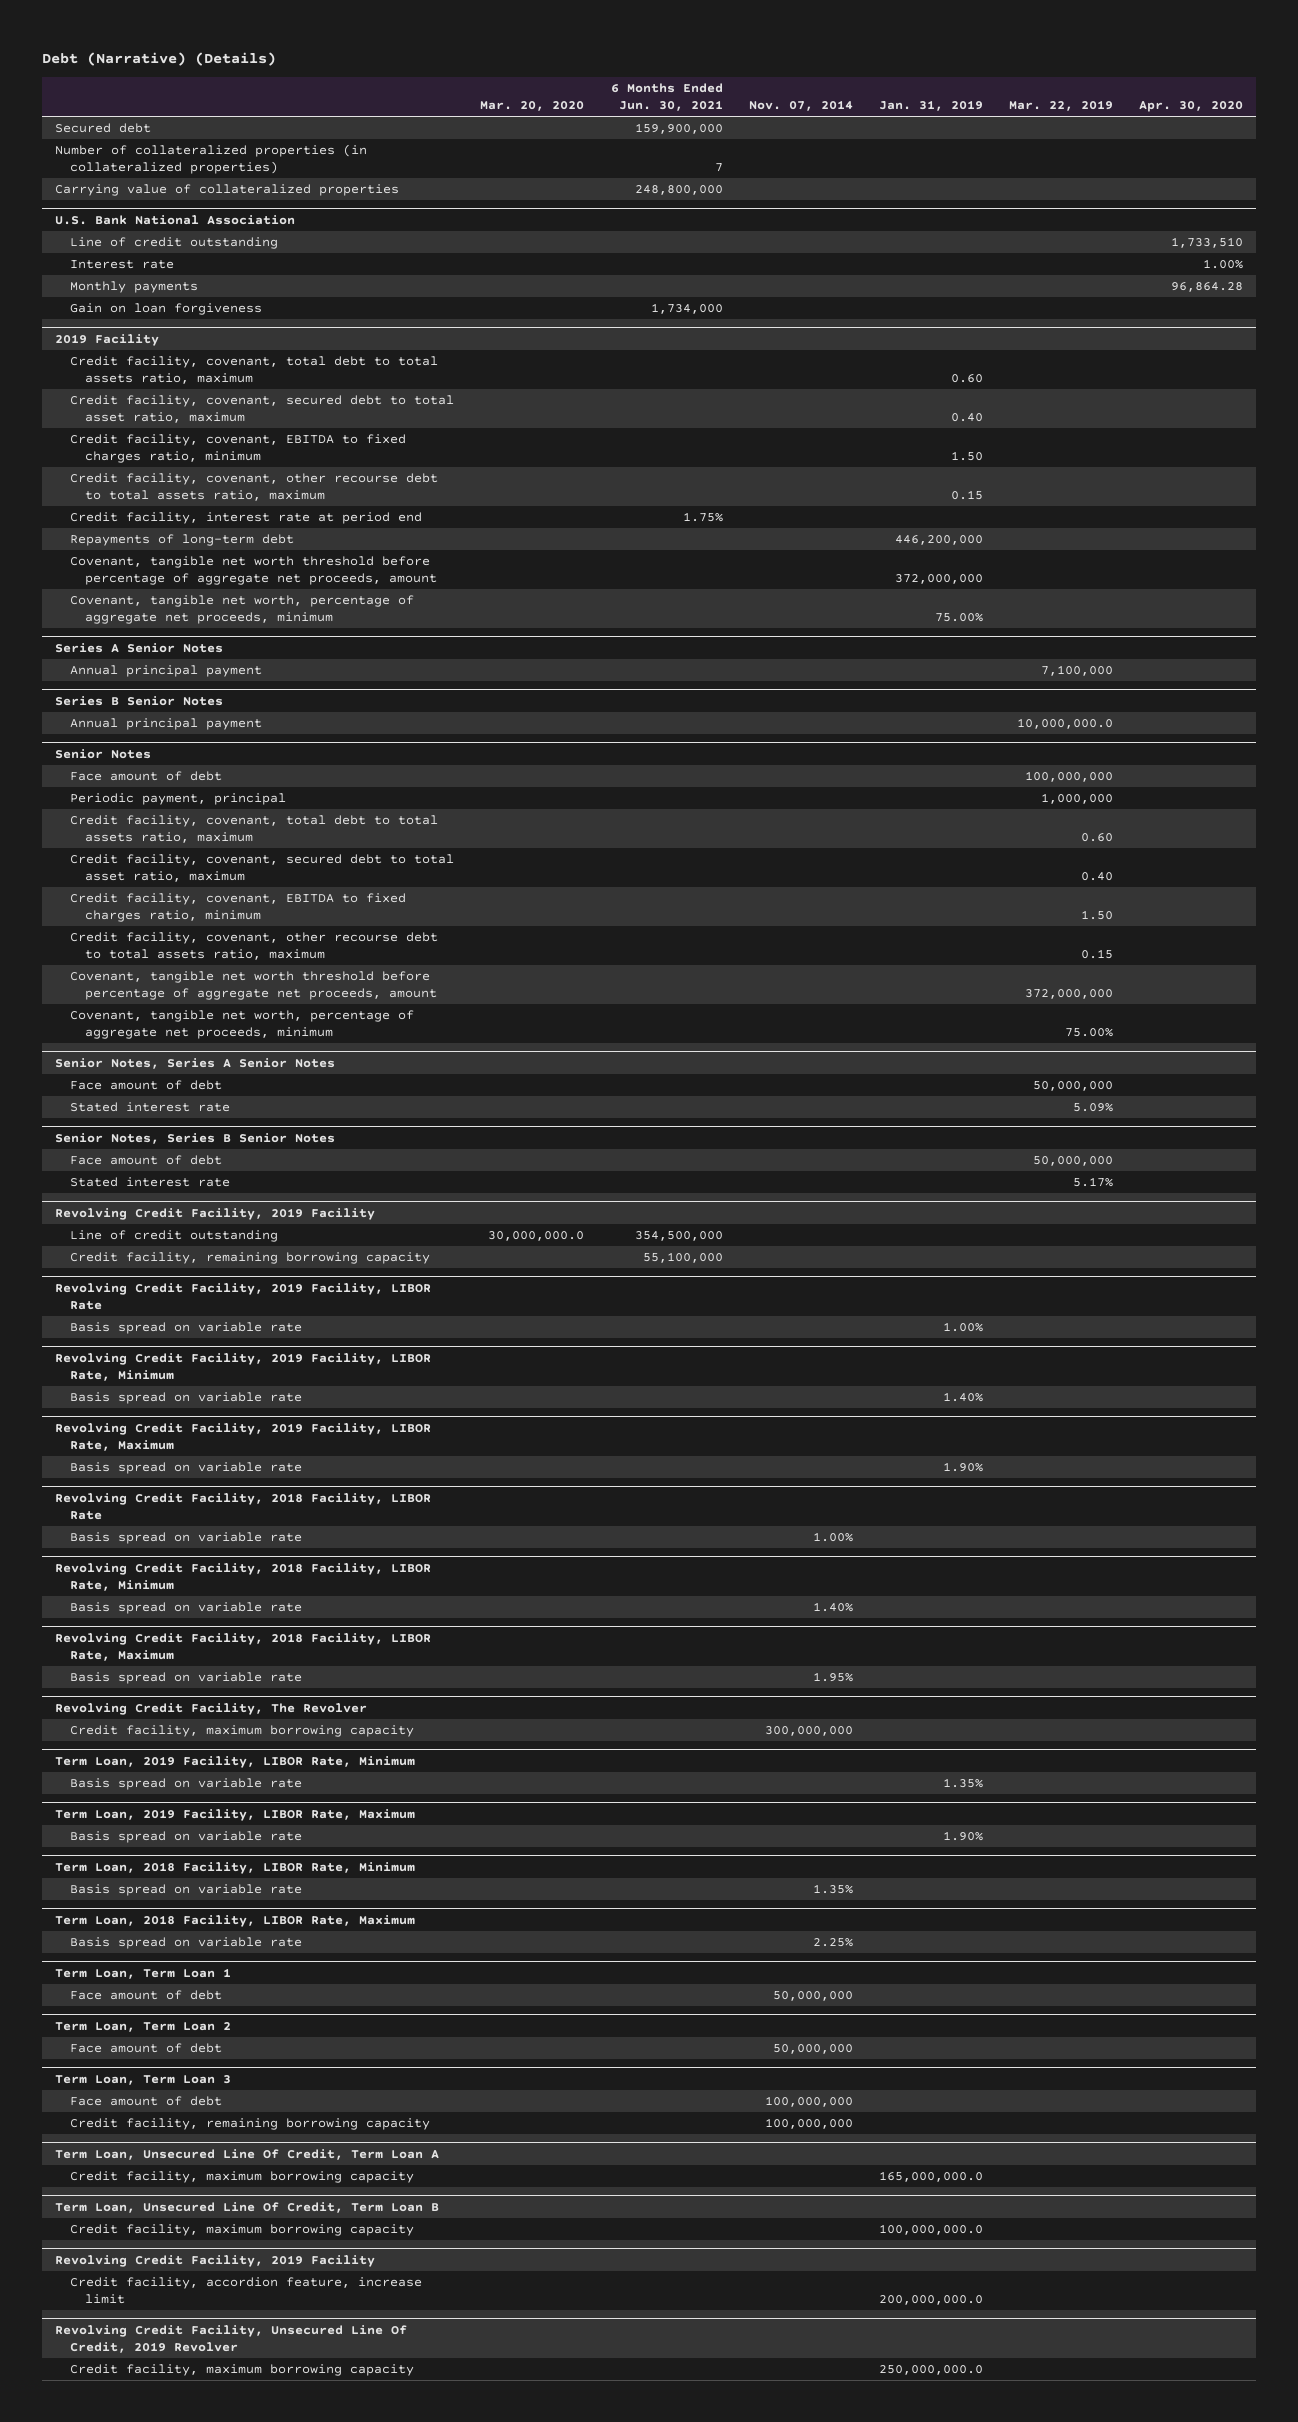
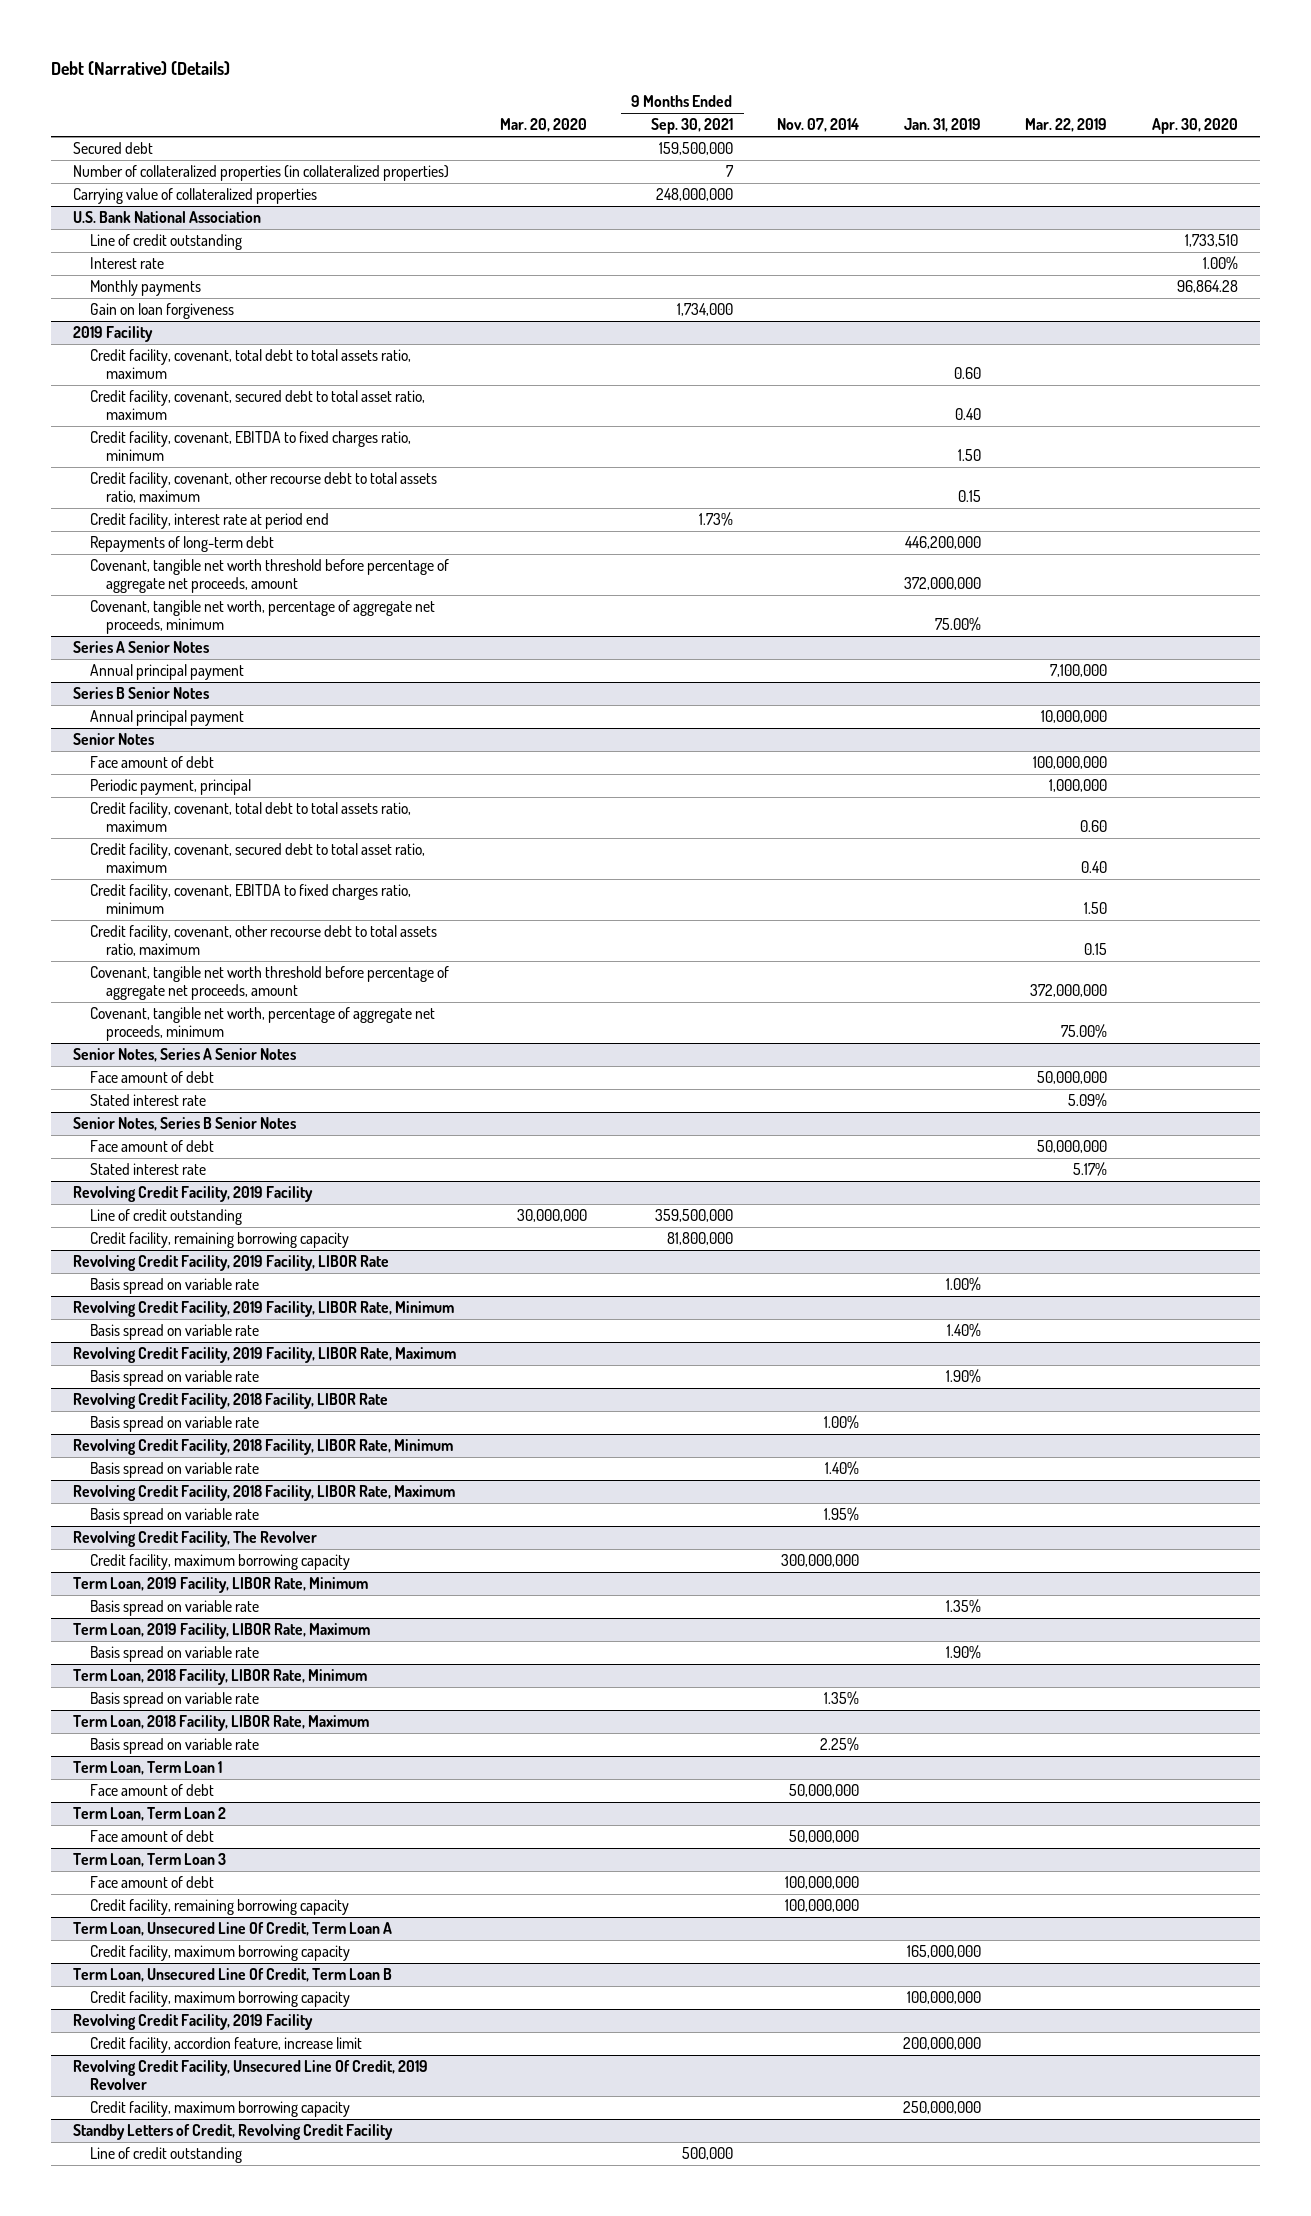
- | Mar. 20, 2020 | 6 Months Ended Jun. 30, 2021 | Nov. 07, 2014 | Jan. 31, 2019 | Mar. 22, 2019 | Apr. 30, 2020
+ | Mar. 20, 2020 | 9 Months Ended Sep. 30, 2021 | Nov. 07, 2014 | Jan. 31, 2019 | Mar. 22, 2019 | Apr. 30, 2020
@ Series B Senior Notes
- Annual principal payment | | | | | 10,000,000.0 |
+ Annual principal payment | | | | | 10,000,000 |
@ Revolving Credit Facility, 2019 Facility
- Line of credit outstanding | 30,000,000.0 | 354,500,000 | | | |
+ Line of credit outstanding | 30,000,000 | 359,500,000 | | | |
@ Term Loan, Unsecured Line Of Credit, Term Loan A
- Credit facility, maximum borrowing capacity | | | | 165,000,000.0 | |
+ Credit facility, maximum borrowing capacity | | | | 165,000,000 | |
@ Term Loan, Unsecured Line Of Credit, Term Loan B
- Credit facility, maximum borrowing capacity | | | | 100,000,000.0 | |
+ Credit facility, maximum borrowing capacity | | | | 100,000,000 | |
@ Revolving Credit Facility, 2019 Facility
- Credit facility, accordion feature, increase limit | | | | 200,000,000.0 | |
+ Credit facility, accordion feature, increase limit | | | | 200,000,000 | |
@ Revolving Credit Facility, Unsecured Line Of Credit, 2019 Revolver
- Credit facility, maximum borrowing capacity | | | | 250,000,000.0 | |
+ Credit facility, maximum borrowing capacity | | | | 250,000,000 | |
+ Standby Letters of Credit, Revolving Credit Facility
+ Line of credit outstanding | | 500,000 | | | |

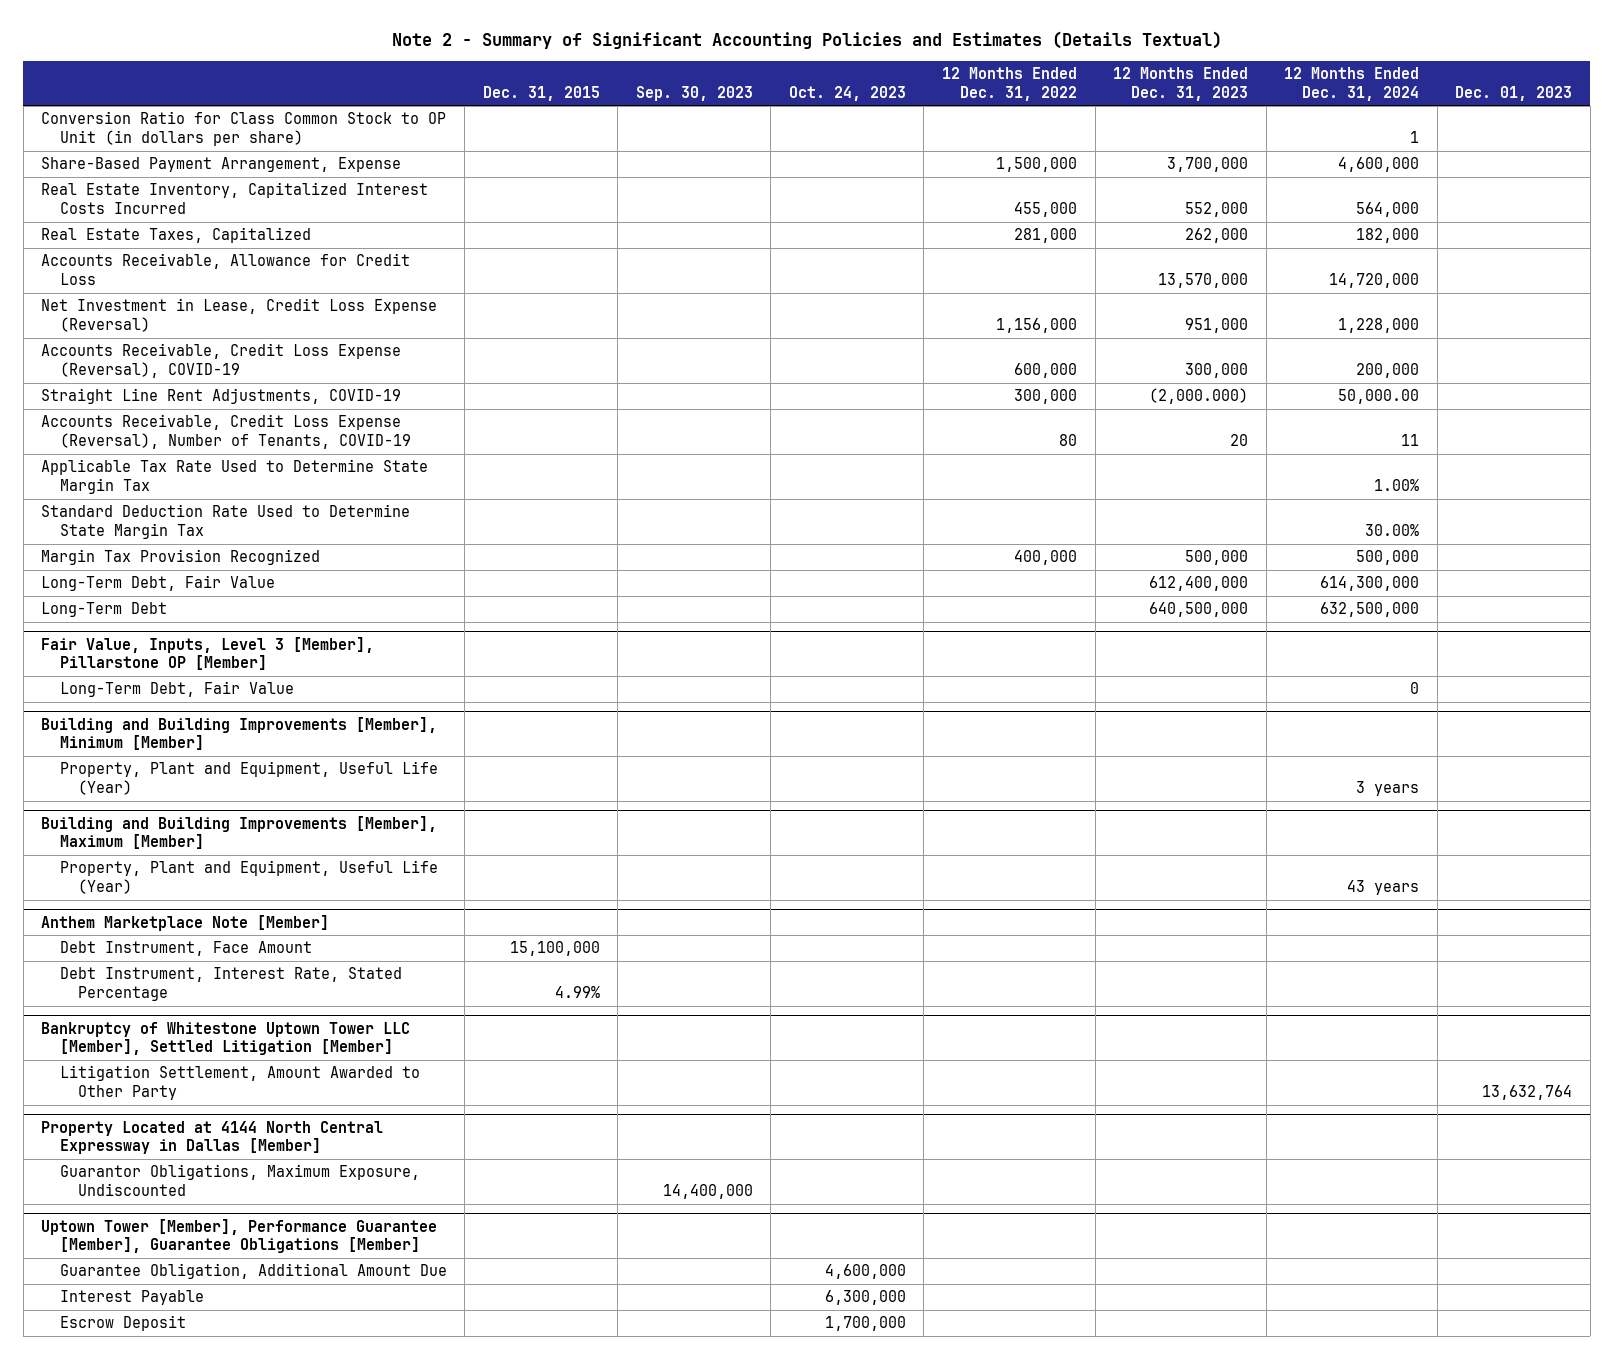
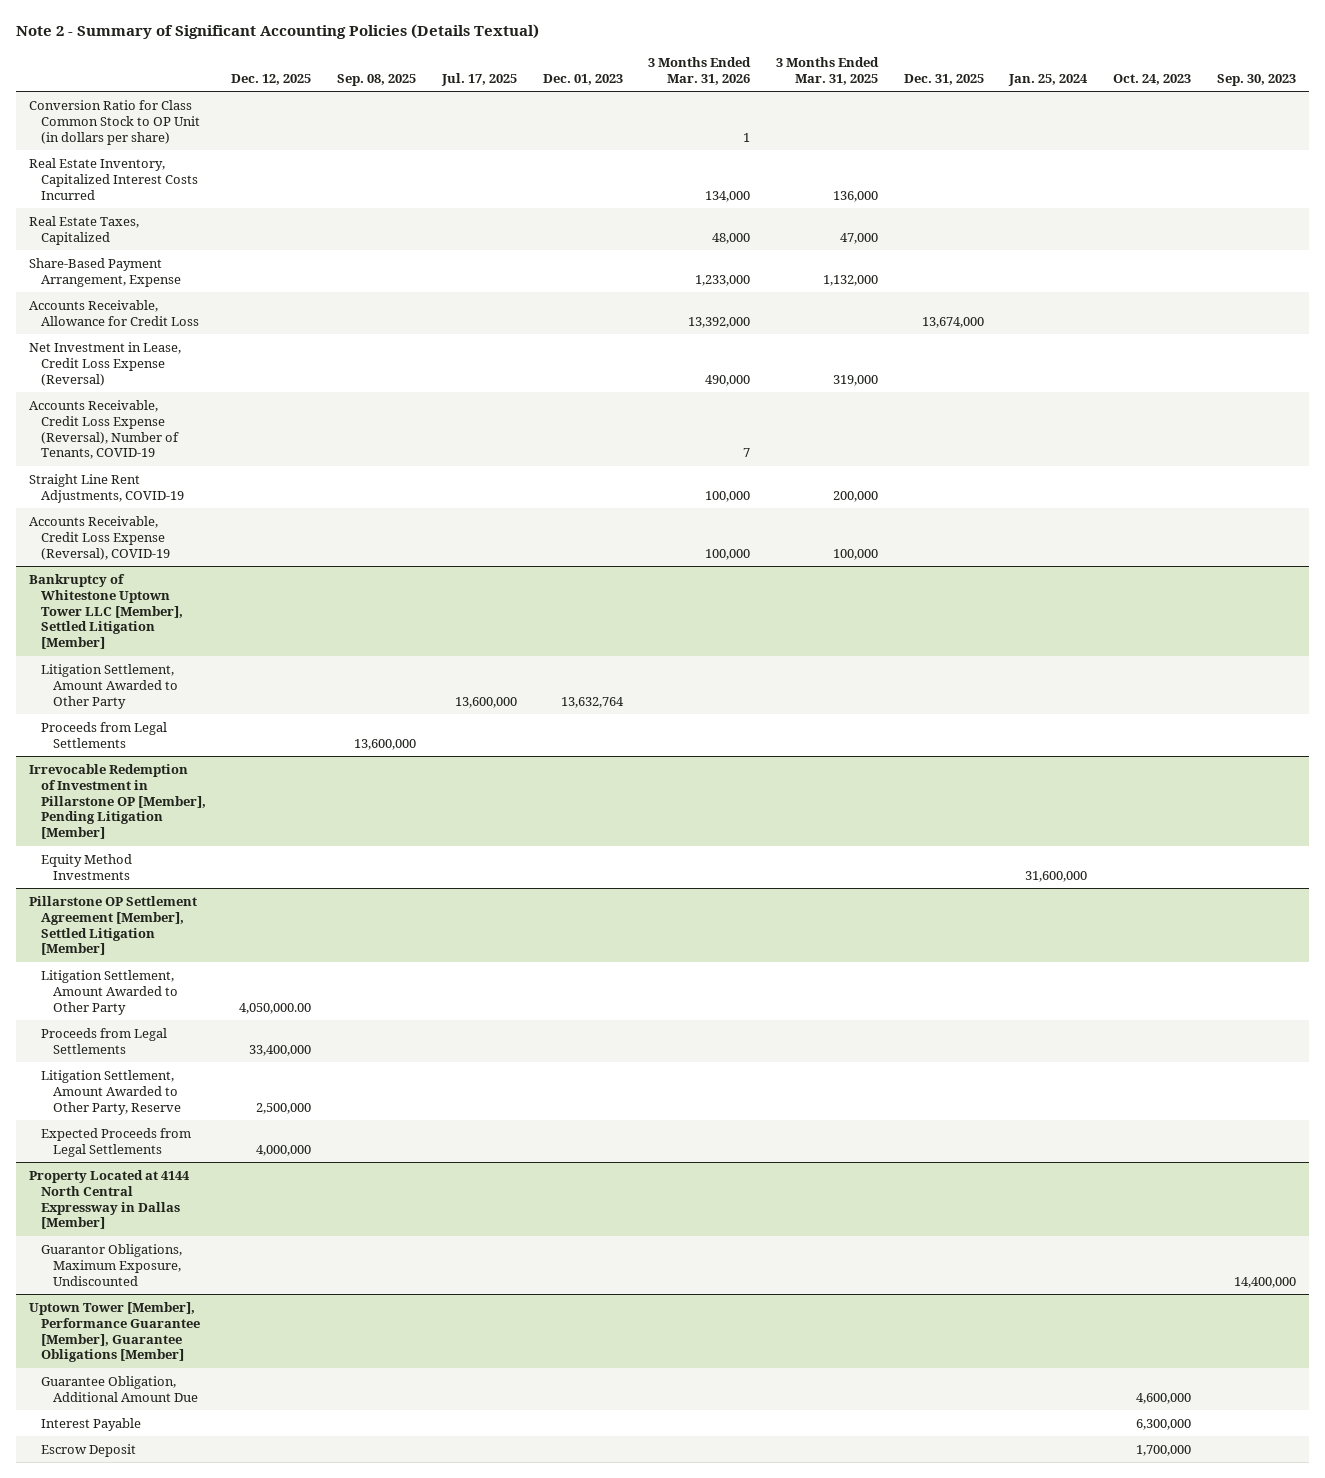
- Note 2 - Summary of Significant Accounting Policies and Estimates (Details Textual)
+ Note 2 - Summary of Significant Accounting Policies (Details Textual)
- | Dec. 31, 2015 | Sep. 30, 2023 | Oct. 24, 2023 | 12 Months Ended Dec. 31, 2022 | 12 Months Ended Dec. 31, 2023 | 12 Months Ended Dec. 31, 2024 | Dec. 01, 2023
+ | Dec. 12, 2025 | Sep. 08, 2025 | Jul. 17, 2025 | Dec. 01, 2023 | 3 Months Ended Mar. 31, 2026 | 3 Months Ended Mar. 31, 2025 | Dec. 31, 2025 | Jan. 25, 2024 | Oct. 24, 2023 | Sep. 30, 2023
moved down: Share-Based Payment Arrangement, Expense | | | | | 1,233,000 | 1,132,000 | | | |
- Applicable Tax Rate Used to Determine State Margin Tax | | | | | | 1.00% |
- Standard Deduction Rate Used to Determine State Margin Tax | | | | | | 30.00% |
- Margin Tax Provision Recognized | | | | 400,000 | 500,000 | 500,000 |
- Long-Term Debt, Fair Value | | | | | 612,400,000 | 614,300,000 |
- Long-Term Debt | | | | | 640,500,000 | 632,500,000 |
- Fair Value, Inputs, Level 3 [Member], Pillarstone OP [Member]
- Long-Term Debt, Fair Value | | | | | | 0 |
- Building and Building Improvements [Member], Minimum [Member]
- Property, Plant and Equipment, Useful Life (Year) | | | | | | 3 years |
- Building and Building Improvements [Member], Maximum [Member]
- Property, Plant and Equipment, Useful Life (Year) | | | | | | 43 years |
- Anthem Marketplace Note [Member]
- Debt Instrument, Face Amount | 15,100,000 | | | | | |
- Debt Instrument, Interest Rate, Stated Percentage | 4.99% | | | | | |
moved down: Straight Line Rent Adjustments, COVID-19 | | | | | 100,000 | 200,000 | | | |
moved down: Accounts Receivable, Credit Loss Expense (Reversal), COVID-19 | | | | | 100,000 | 100,000 | | | |
@ Bankruptcy of Whitestone Uptown Tower LLC [Member], Settled Litigation [Member]
+ Proceeds from Legal Settlements | | 13,600,000 | | | | | | | |
+ Irrevocable Redemption of Investment in Pillarstone OP [Member], Pending Litigation [Member]
+ Equity Method Investments | | | | | | | | 31,600,000 | |
+ Pillarstone OP Settlement Agreement [Member], Settled Litigation [Member]
+ Litigation Settlement, Amount Awarded to Other Party | 4,050,000.00 | | | | | | | | |
+ Proceeds from Legal Settlements | 33,400,000 | | | | | | | | |
+ Litigation Settlement, Amount Awarded to Other Party, Reserve | 2,500,000 | | | | | | | | |
+ Expected Proceeds from Legal Settlements | 4,000,000 | | | | | | | | |

